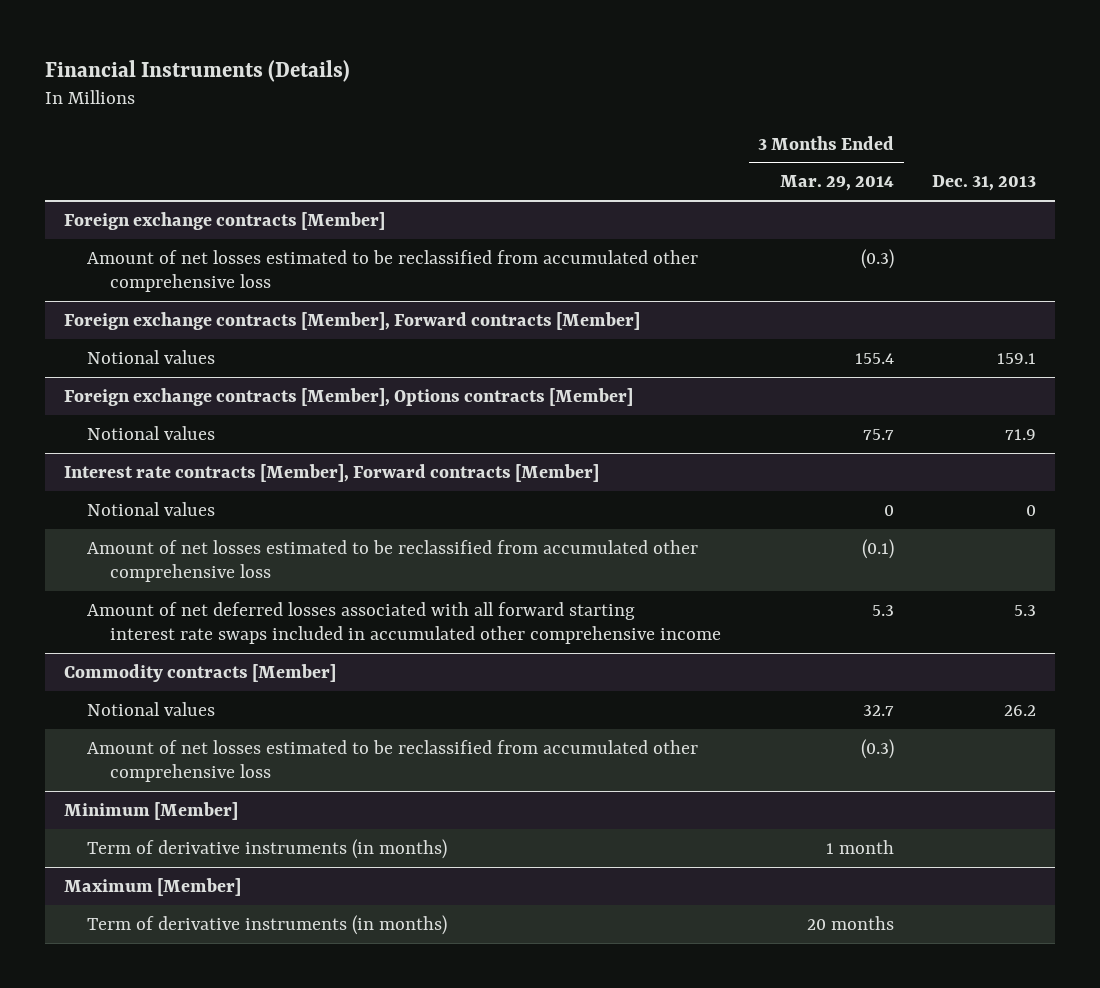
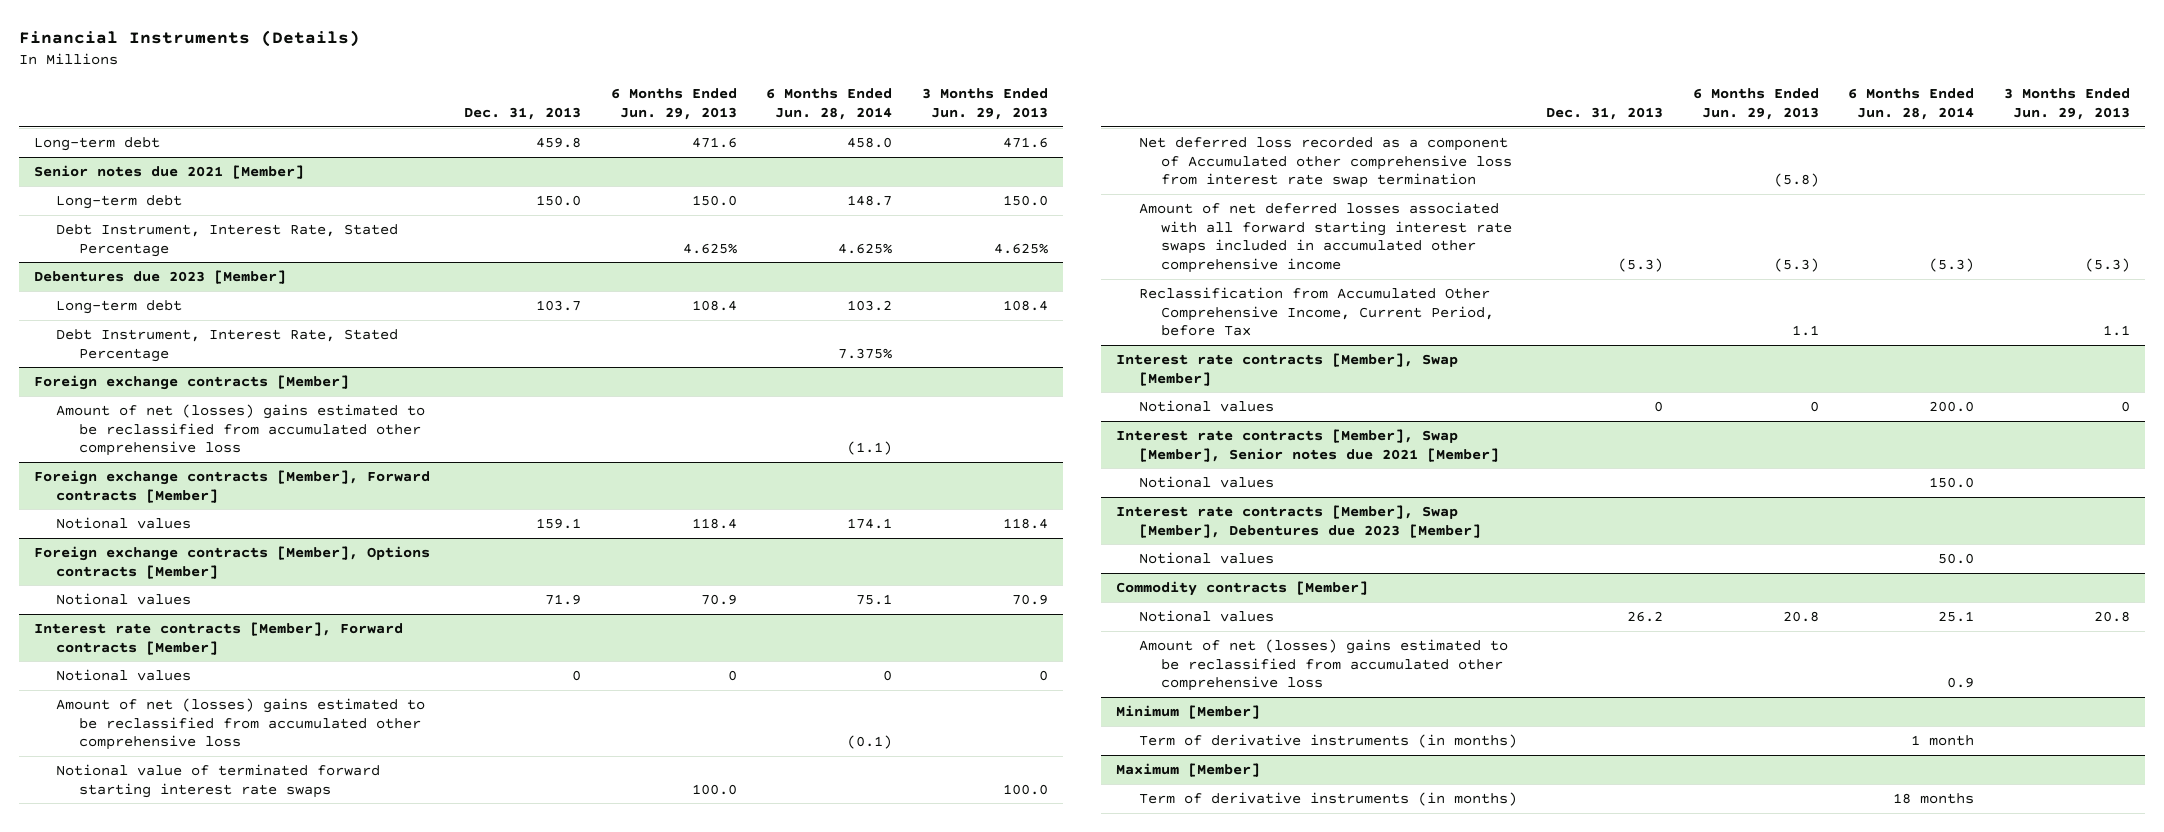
- | 3 Months Ended Mar. 29, 2014 | Dec. 31, 2013
+ | Dec. 31, 2013 | 6 Months Ended Jun. 29, 2013 | 6 Months Ended Jun. 28, 2014 | 3 Months Ended Jun. 29, 2013
+ Long-term debt | 459.8 | 471.6 | 458.0 | 471.6
+ Senior notes due 2021 [Member]
+ Long-term debt | 150.0 | 150.0 | 148.7 | 150.0
+ Debt Instrument, Interest Rate, Stated Percentage | | 4.625% | 4.625% | 4.625%
+ Debentures due 2023 [Member]
+ Long-term debt | 103.7 | 108.4 | 103.2 | 108.4
+ Debt Instrument, Interest Rate, Stated Percentage | | | 7.375% |
@ Foreign exchange contracts [Member]
- Amount of net losses estimated to be reclassified from accumulated other comprehensive loss | (0.3) |
+ Amount of net (losses) gains estimated to be reclassified from accumulated other comprehensive loss | | | (1.1) |
@ Interest rate contracts [Member], Forward contracts [Member]
- Amount of net losses estimated to be reclassified from accumulated other comprehensive loss | (0.1) |
- Amount of net deferred losses associated with all forward starting interest rate swaps included in accumulated other comprehensive income | 5.3 | 5.3
+ Amount of net (losses) gains estimated to be reclassified from accumulated other comprehensive loss | | | (0.1) |
+ Notional value of terminated forward starting interest rate swaps | | 100.0 | | 100.0
+ Net deferred loss recorded as a component of Accumulated other comprehensive loss from interest rate swap termination | | (5.8) | |
+ Amount of net deferred losses associated with all forward starting interest rate swaps included in accumulated other comprehensive income | (5.3) | (5.3) | (5.3) | (5.3)
+ Reclassification from Accumulated Other Comprehensive Income, Current Period, before Tax | | 1.1 | | 1.1
+ Interest rate contracts [Member], Swap [Member]
+ Notional values | 0 | 0 | 200.0 | 0
+ Interest rate contracts [Member], Swap [Member], Senior notes due 2021 [Member]
+ Notional values | | | 150.0 |
+ Interest rate contracts [Member], Swap [Member], Debentures due 2023 [Member]
+ Notional values | | | 50.0 |
@ Commodity contracts [Member]
- Amount of net losses estimated to be reclassified from accumulated other comprehensive loss | (0.3) |
+ Amount of net (losses) gains estimated to be reclassified from accumulated other comprehensive loss | | | 0.9 |

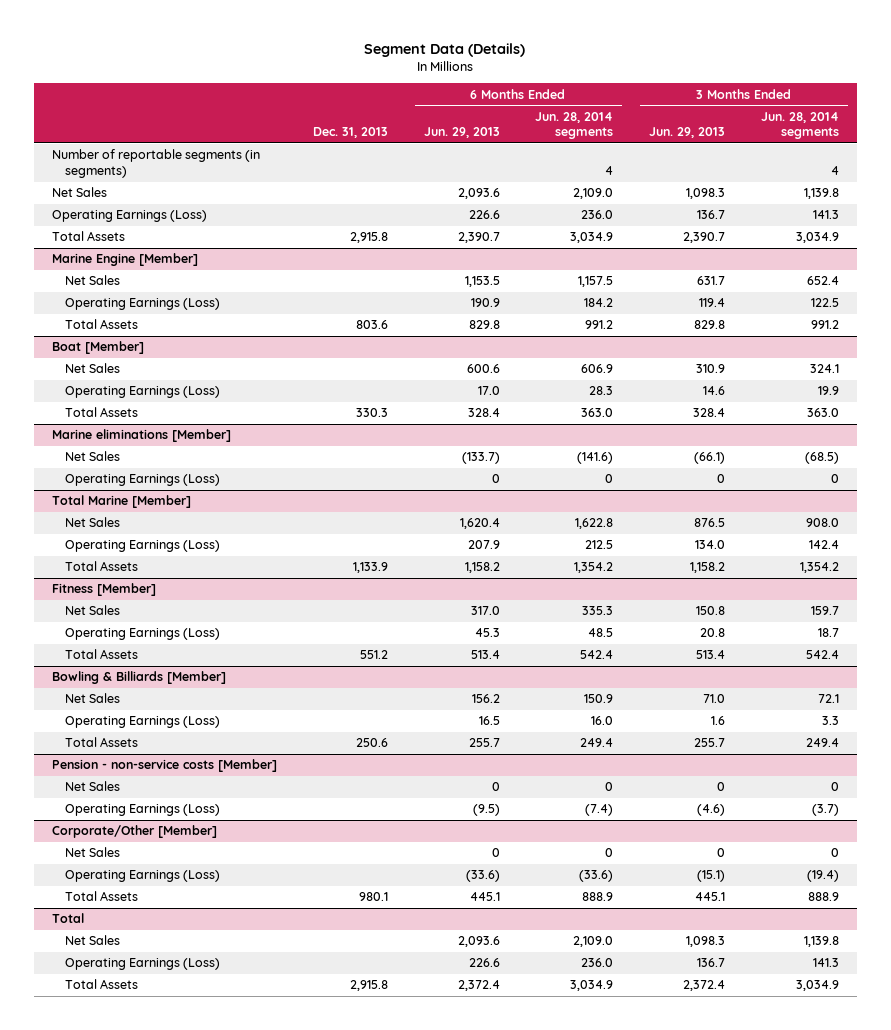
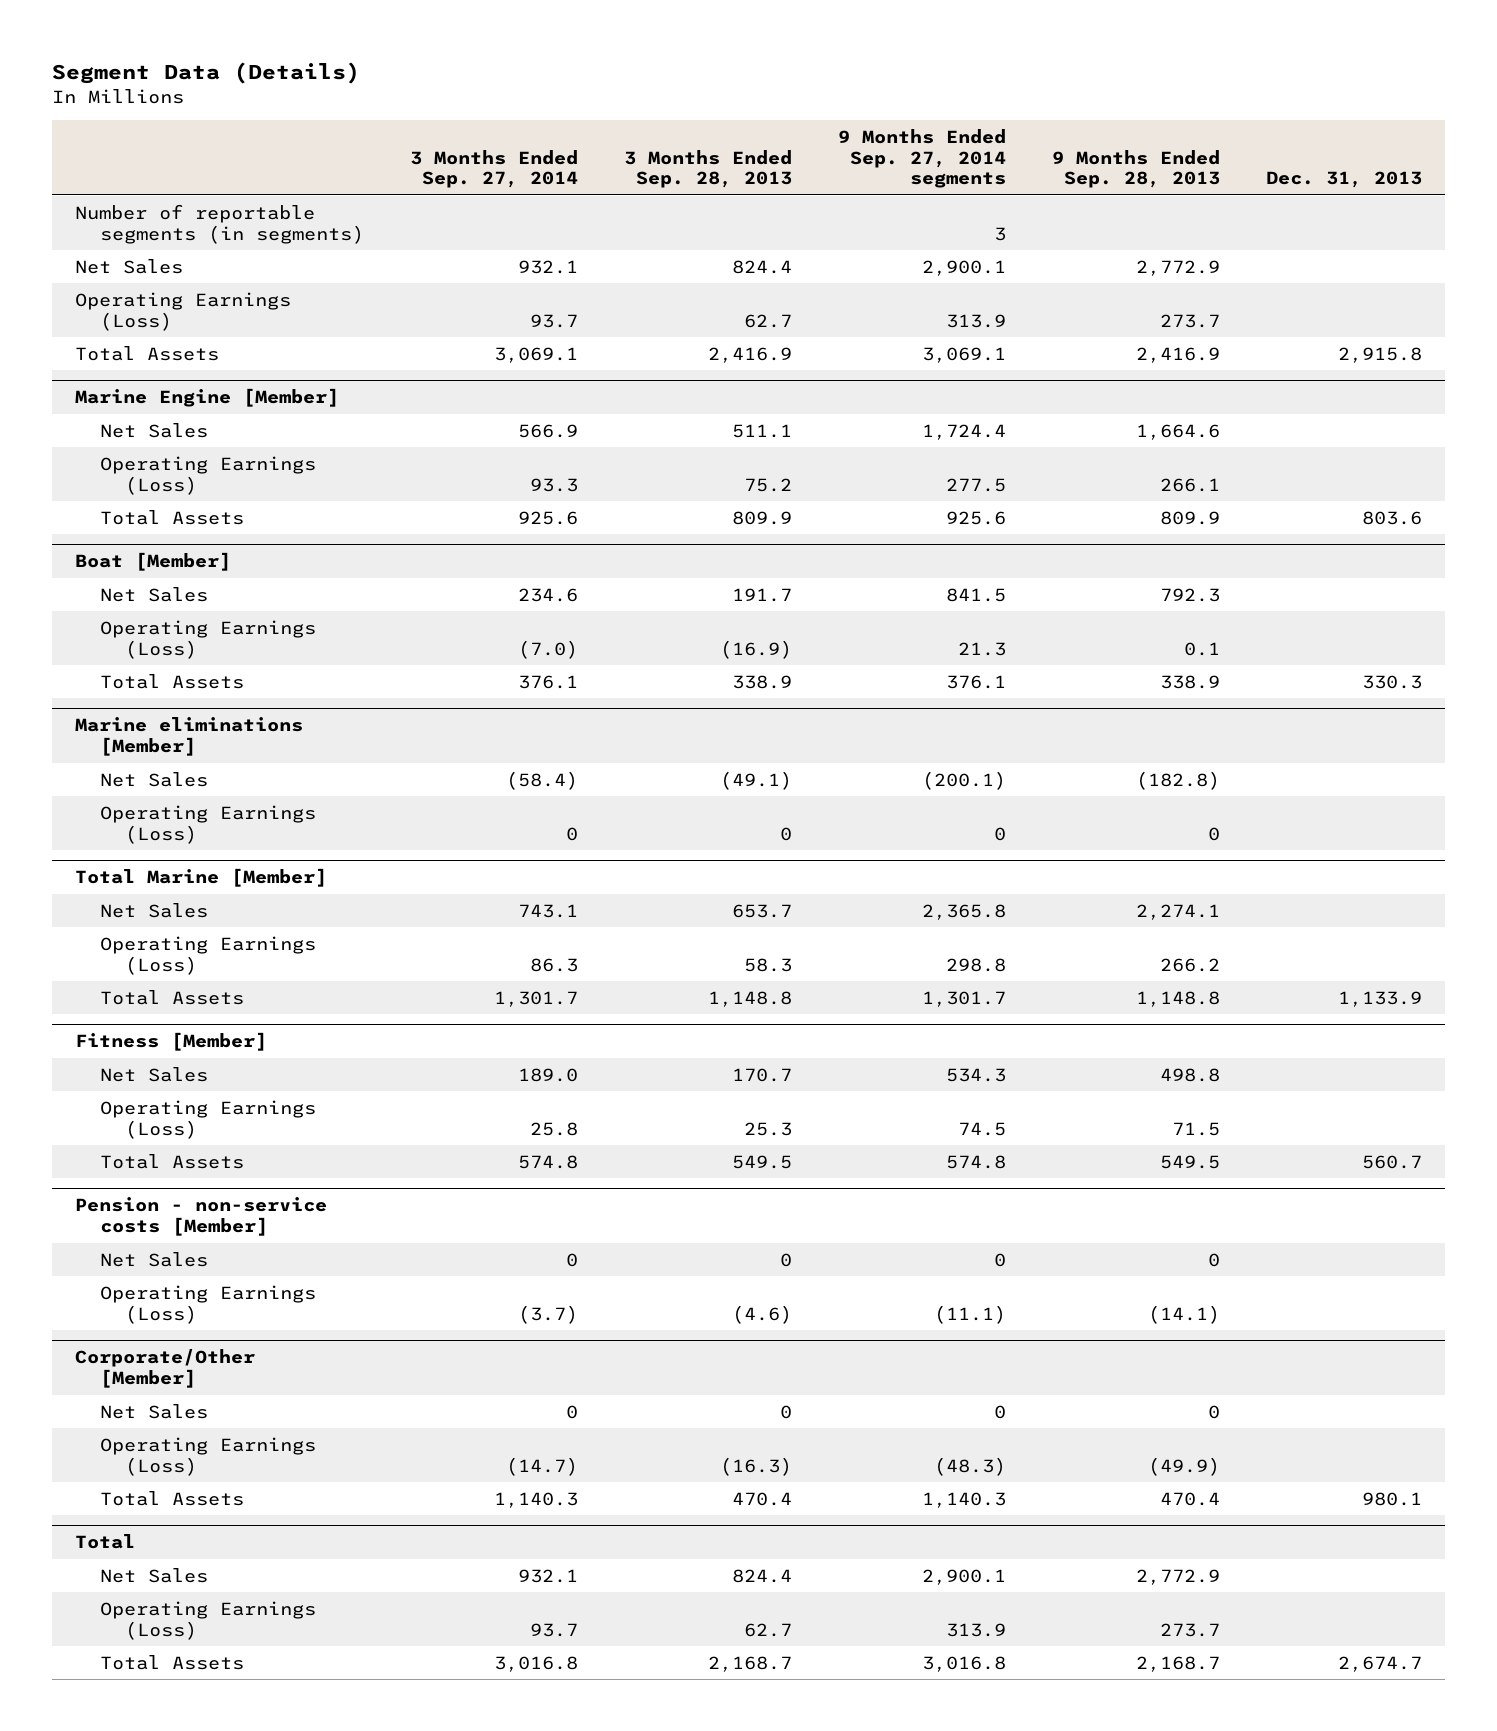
- | Dec. 31, 2013 | 6 Months Ended Jun. 29, 2013 | 6 Months Ended Jun. 28, 2014 segments | 3 Months Ended Jun. 29, 2013 | 3 Months Ended Jun. 28, 2014 segments
+ | 3 Months Ended Sep. 27, 2014 | 3 Months Ended Sep. 28, 2013 | 9 Months Ended Sep. 27, 2014 segments | 9 Months Ended Sep. 28, 2013 | Dec. 31, 2013
@ Fitness [Member]
- Total Assets | 551.2 | 513.4 | 542.4 | 513.4 | 542.4
- Bowling & Billiards [Member]
- Net Sales | | 156.2 | 150.9 | 71.0 | 72.1
- Operating Earnings (Loss) | | 16.5 | 16.0 | 1.6 | 3.3
- Total Assets | 250.6 | 255.7 | 249.4 | 255.7 | 249.4
@ Fitness [Member]
+ Total Assets | 574.8 | 549.5 | 574.8 | 549.5 | 560.7
@ Total
- Total Assets | 2,915.8 | 2,372.4 | 3,034.9 | 2,372.4 | 3,034.9
+ Total Assets | 3,016.8 | 2,168.7 | 3,016.8 | 2,168.7 | 2,674.7

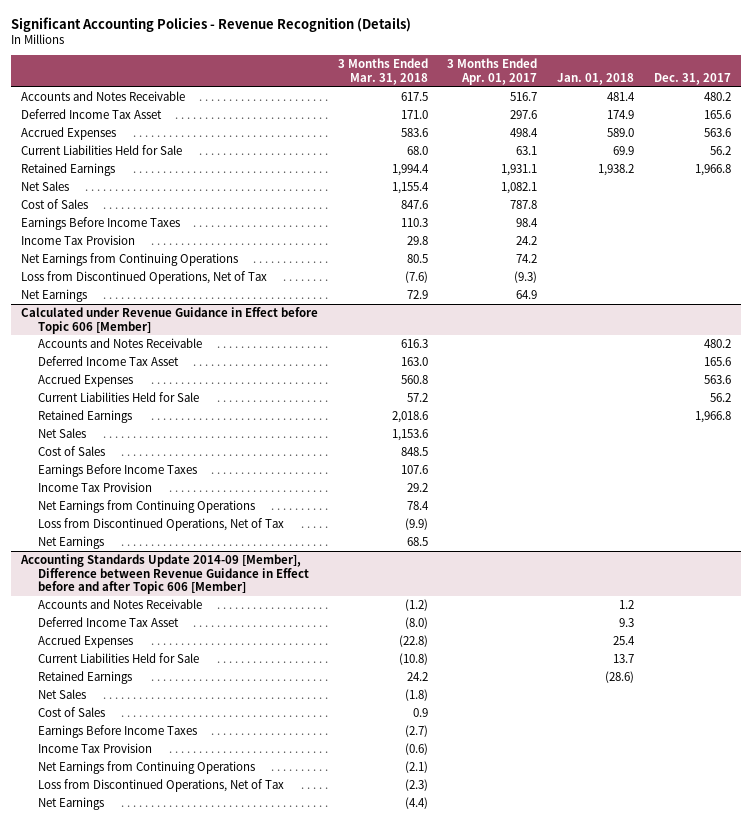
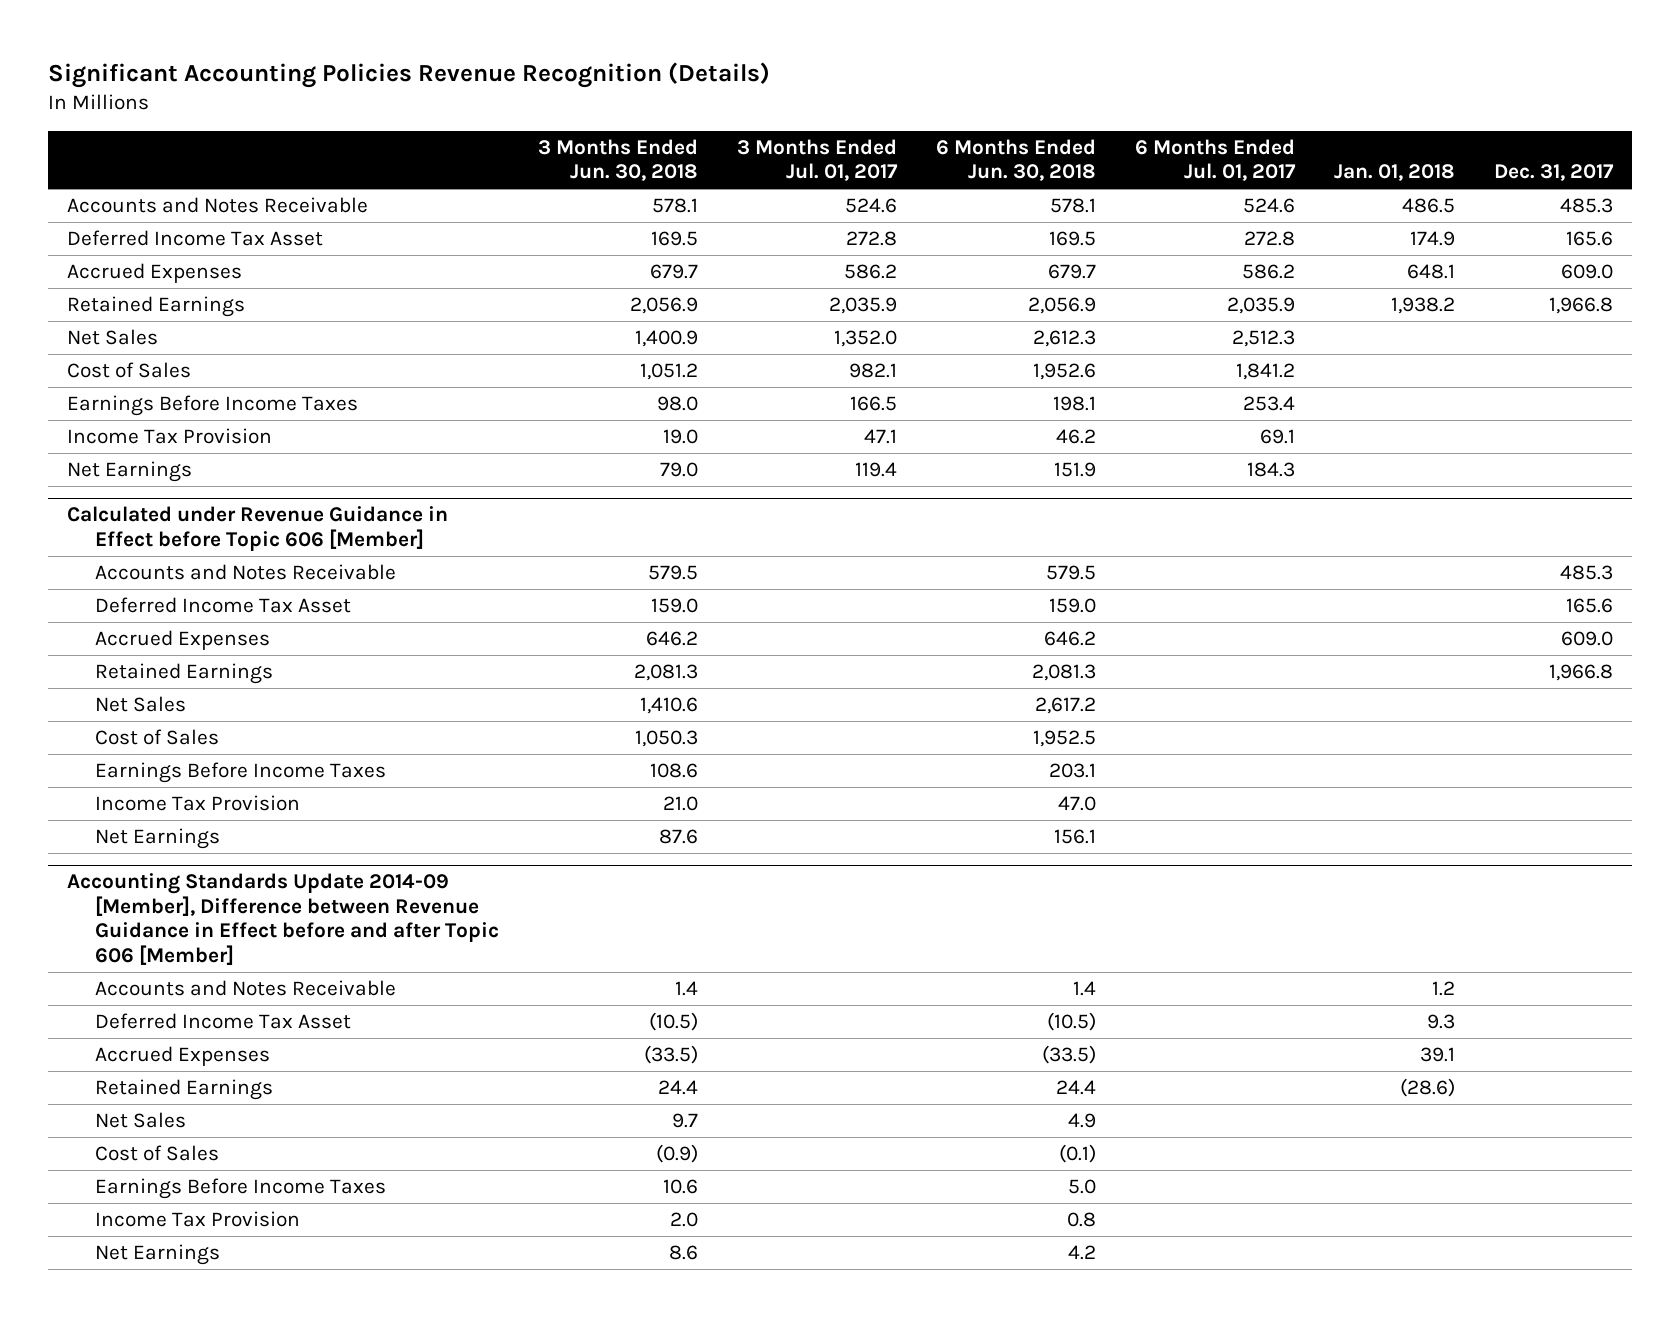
- Significant Accounting Policies - Revenue Recognition (Details)
+ Significant Accounting Policies Revenue Recognition (Details)
- | 3 Months Ended Mar. 31, 2018 | 3 Months Ended Apr. 01, 2017 | Jan. 01, 2018 | Dec. 31, 2017
+ | 3 Months Ended Jun. 30, 2018 | 3 Months Ended Jul. 01, 2017 | 6 Months Ended Jun. 30, 2018 | 6 Months Ended Jul. 01, 2017 | Jan. 01, 2018 | Dec. 31, 2017
- Accounts and Notes Receivable | 617.5 | 516.7 | 481.4 | 480.2
+ Accounts and Notes Receivable | 578.1 | 524.6 | 578.1 | 524.6 | 486.5 | 485.3
- Accrued Expenses | 583.6 | 498.4 | 589.0 | 563.6
- Current Liabilities Held for Sale | 68.0 | 63.1 | 69.9 | 56.2
+ Accrued Expenses | 679.7 | 586.2 | 679.7 | 586.2 | 648.1 | 609.0
- Net Earnings from Continuing Operations | 80.5 | 74.2 | |
- Loss from Discontinued Operations, Net of Tax | (7.6) | (9.3) | |
@ Calculated under Revenue Guidance in Effect before Topic 606 [Member]
- Accounts and Notes Receivable | 616.3 | | | 480.2
+ Accounts and Notes Receivable | 579.5 | | 579.5 | | | 485.3
- Accrued Expenses | 560.8 | | | 563.6
- Current Liabilities Held for Sale | 57.2 | | | 56.2
+ Accrued Expenses | 646.2 | | 646.2 | | | 609.0
- Net Earnings from Continuing Operations | 78.4 | | |
- Loss from Discontinued Operations, Net of Tax | (9.9) | | |
@ Accounting Standards Update 2014-09 [Member], Difference between Revenue Guidance in Effect before and after Topic 606 [Member]
- Accrued Expenses | (22.8) | | 25.4 |
- Current Liabilities Held for Sale | (10.8) | | 13.7 |
+ Accrued Expenses | (33.5) | | (33.5) | | 39.1 |
- Net Earnings from Continuing Operations | (2.1) | | |
- Loss from Discontinued Operations, Net of Tax | (2.3) | | |

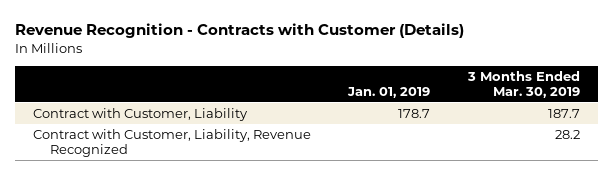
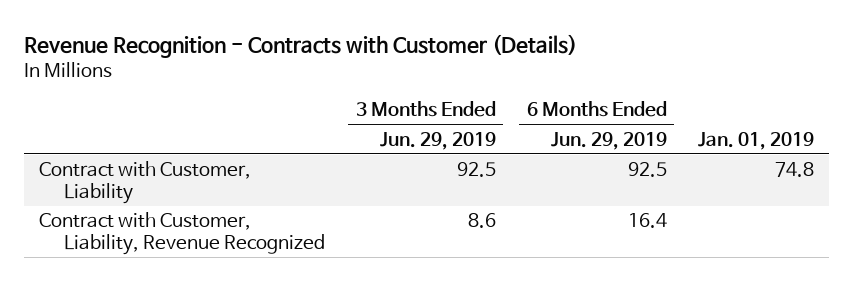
- | Jan. 01, 2019 | 3 Months Ended Mar. 30, 2019
+ | 3 Months Ended Jun. 29, 2019 | 6 Months Ended Jun. 29, 2019 | Jan. 01, 2019
- Contract with Customer, Liability | 178.7 | 187.7
+ Contract with Customer, Liability | 92.5 | 92.5 | 74.8

